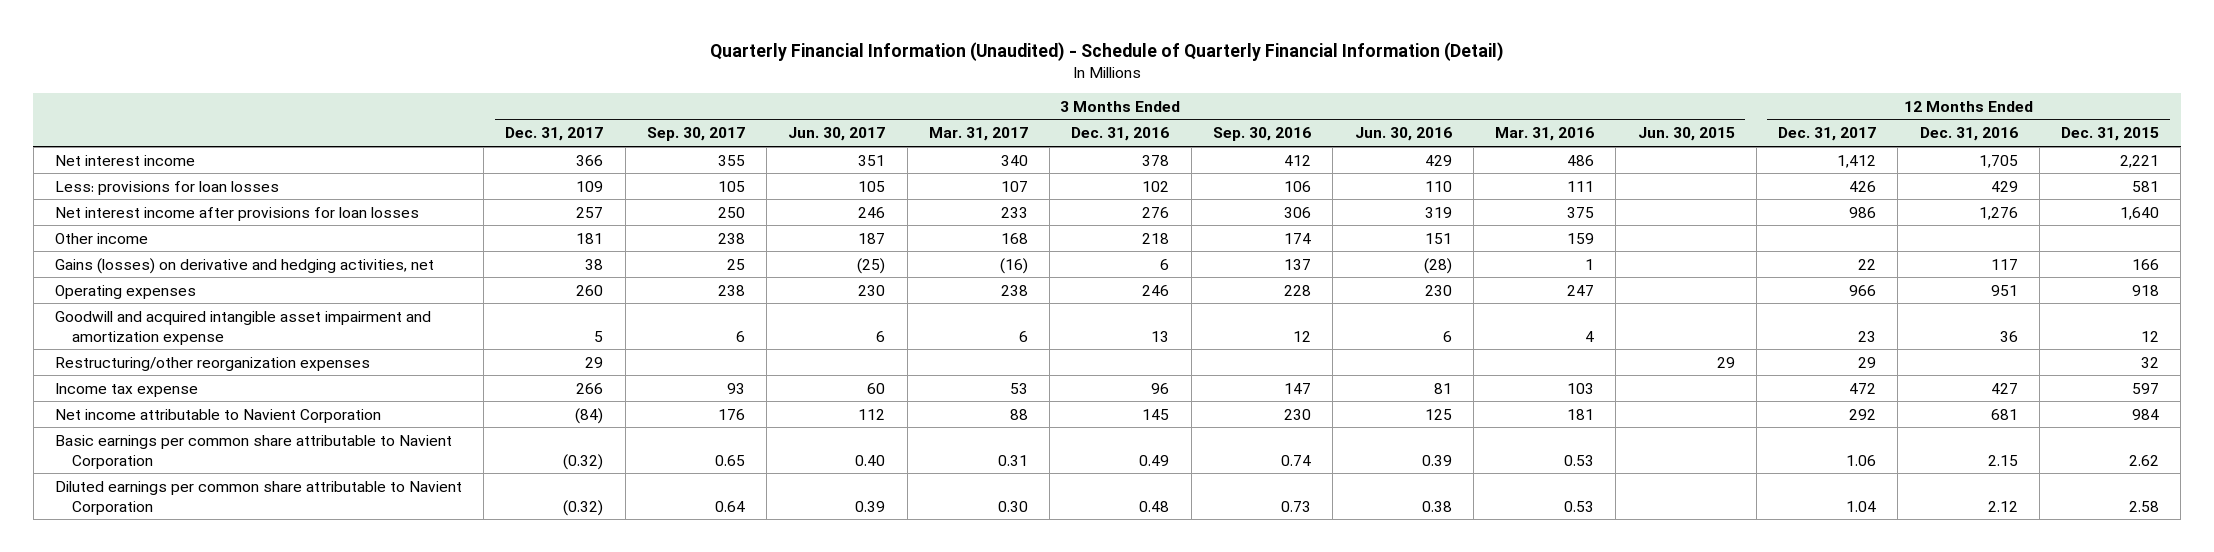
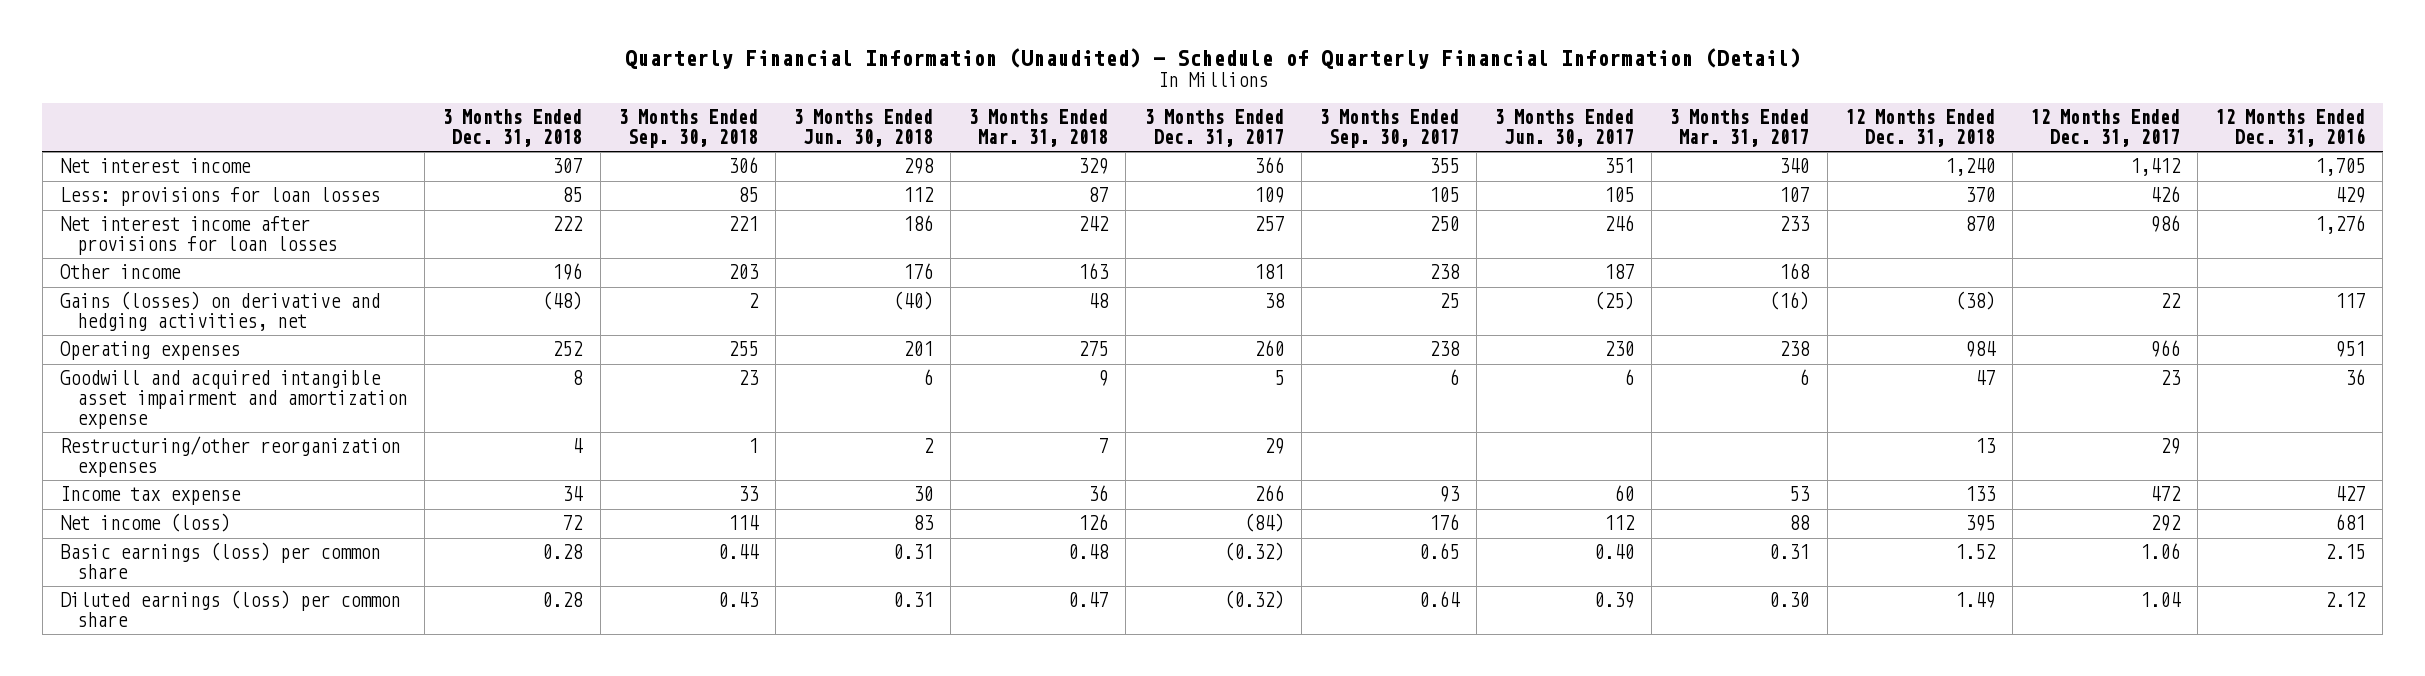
- | 3 Months Ended Dec. 31, 2017 | 3 Months Ended Sep. 30, 2017 | 3 Months Ended Jun. 30, 2017 | 3 Months Ended Mar. 31, 2017 | 3 Months Ended Dec. 31, 2016 | 3 Months Ended Sep. 30, 2016 | 3 Months Ended Jun. 30, 2016 | 3 Months Ended Mar. 31, 2016 | 3 Months Ended Jun. 30, 2015 | 12 Months Ended Dec. 31, 2017 | 12 Months Ended Dec. 31, 2016 | 12 Months Ended Dec. 31, 2015
+ | 3 Months Ended Dec. 31, 2018 | 3 Months Ended Sep. 30, 2018 | 3 Months Ended Jun. 30, 2018 | 3 Months Ended Mar. 31, 2018 | 3 Months Ended Dec. 31, 2017 | 3 Months Ended Sep. 30, 2017 | 3 Months Ended Jun. 30, 2017 | 3 Months Ended Mar. 31, 2017 | 12 Months Ended Dec. 31, 2018 | 12 Months Ended Dec. 31, 2017 | 12 Months Ended Dec. 31, 2016
- Net income attributable to Navient Corporation | (84) | 176 | 112 | 88 | 145 | 230 | 125 | 181 | | 292 | 681 | 984
- Basic earnings per common share attributable to Navient Corporation | (0.32) | 0.65 | 0.40 | 0.31 | 0.49 | 0.74 | 0.39 | 0.53 | | 1.06 | 2.15 | 2.62
- Diluted earnings per common share attributable to Navient Corporation | (0.32) | 0.64 | 0.39 | 0.30 | 0.48 | 0.73 | 0.38 | 0.53 | | 1.04 | 2.12 | 2.58
+ Net income (loss) | 72 | 114 | 83 | 126 | (84) | 176 | 112 | 88 | 395 | 292 | 681
+ Basic earnings (loss) per common share | 0.28 | 0.44 | 0.31 | 0.48 | (0.32) | 0.65 | 0.40 | 0.31 | 1.52 | 1.06 | 2.15
+ Diluted earnings (loss) per common share | 0.28 | 0.43 | 0.31 | 0.47 | (0.32) | 0.64 | 0.39 | 0.30 | 1.49 | 1.04 | 2.12

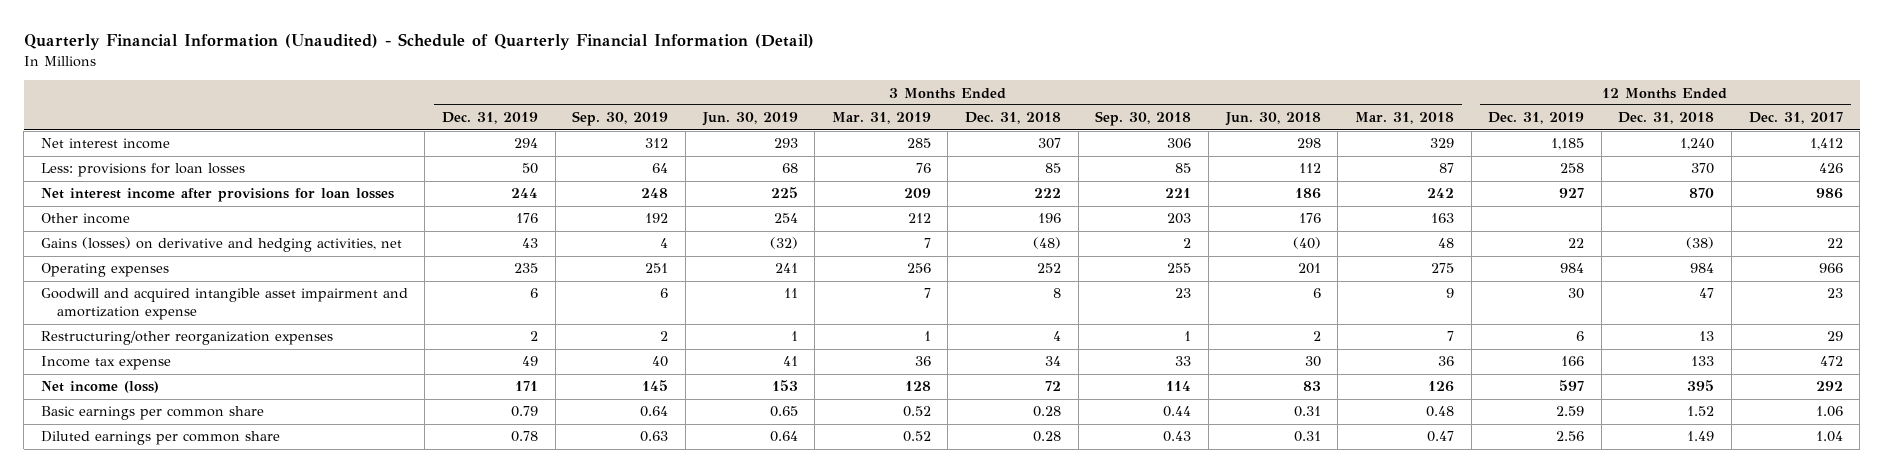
- | 3 Months Ended Dec. 31, 2018 | 3 Months Ended Sep. 30, 2018 | 3 Months Ended Jun. 30, 2018 | 3 Months Ended Mar. 31, 2018 | 3 Months Ended Dec. 31, 2017 | 3 Months Ended Sep. 30, 2017 | 3 Months Ended Jun. 30, 2017 | 3 Months Ended Mar. 31, 2017 | 12 Months Ended Dec. 31, 2018 | 12 Months Ended Dec. 31, 2017 | 12 Months Ended Dec. 31, 2016
+ | 3 Months Ended Dec. 31, 2019 | 3 Months Ended Sep. 30, 2019 | 3 Months Ended Jun. 30, 2019 | 3 Months Ended Mar. 31, 2019 | 3 Months Ended Dec. 31, 2018 | 3 Months Ended Sep. 30, 2018 | 3 Months Ended Jun. 30, 2018 | 3 Months Ended Mar. 31, 2018 | 12 Months Ended Dec. 31, 2019 | 12 Months Ended Dec. 31, 2018 | 12 Months Ended Dec. 31, 2017
- Basic earnings (loss) per common share | 0.28 | 0.44 | 0.31 | 0.48 | (0.32) | 0.65 | 0.40 | 0.31 | 1.52 | 1.06 | 2.15
- Diluted earnings (loss) per common share | 0.28 | 0.43 | 0.31 | 0.47 | (0.32) | 0.64 | 0.39 | 0.30 | 1.49 | 1.04 | 2.12
+ Basic earnings per common share | 0.79 | 0.64 | 0.65 | 0.52 | 0.28 | 0.44 | 0.31 | 0.48 | 2.59 | 1.52 | 1.06
+ Diluted earnings per common share | 0.78 | 0.63 | 0.64 | 0.52 | 0.28 | 0.43 | 0.31 | 0.47 | 2.56 | 1.49 | 1.04

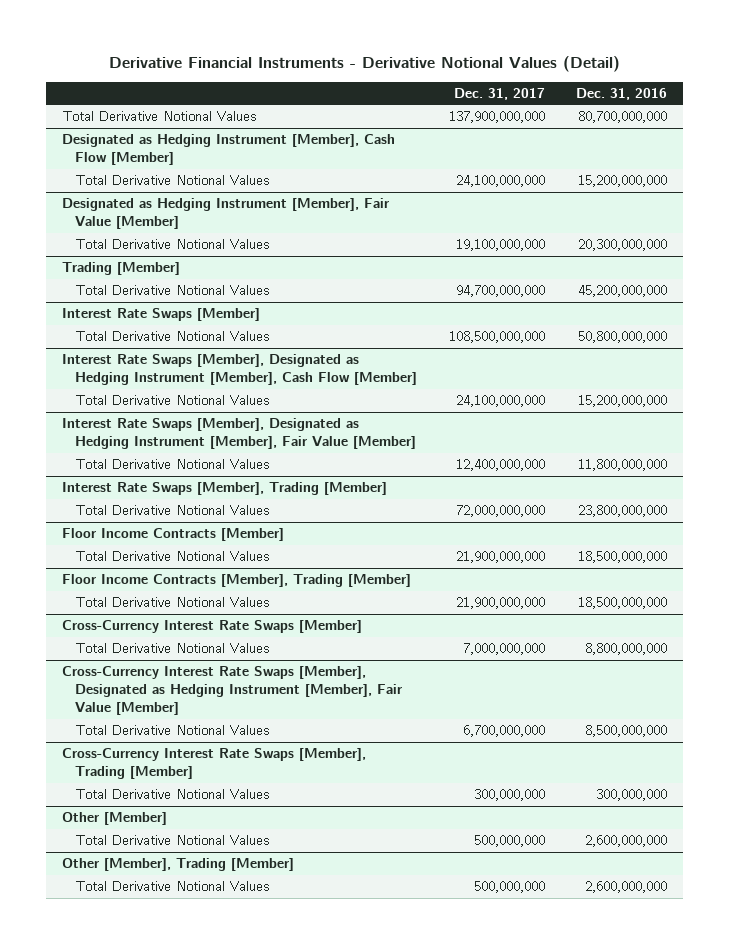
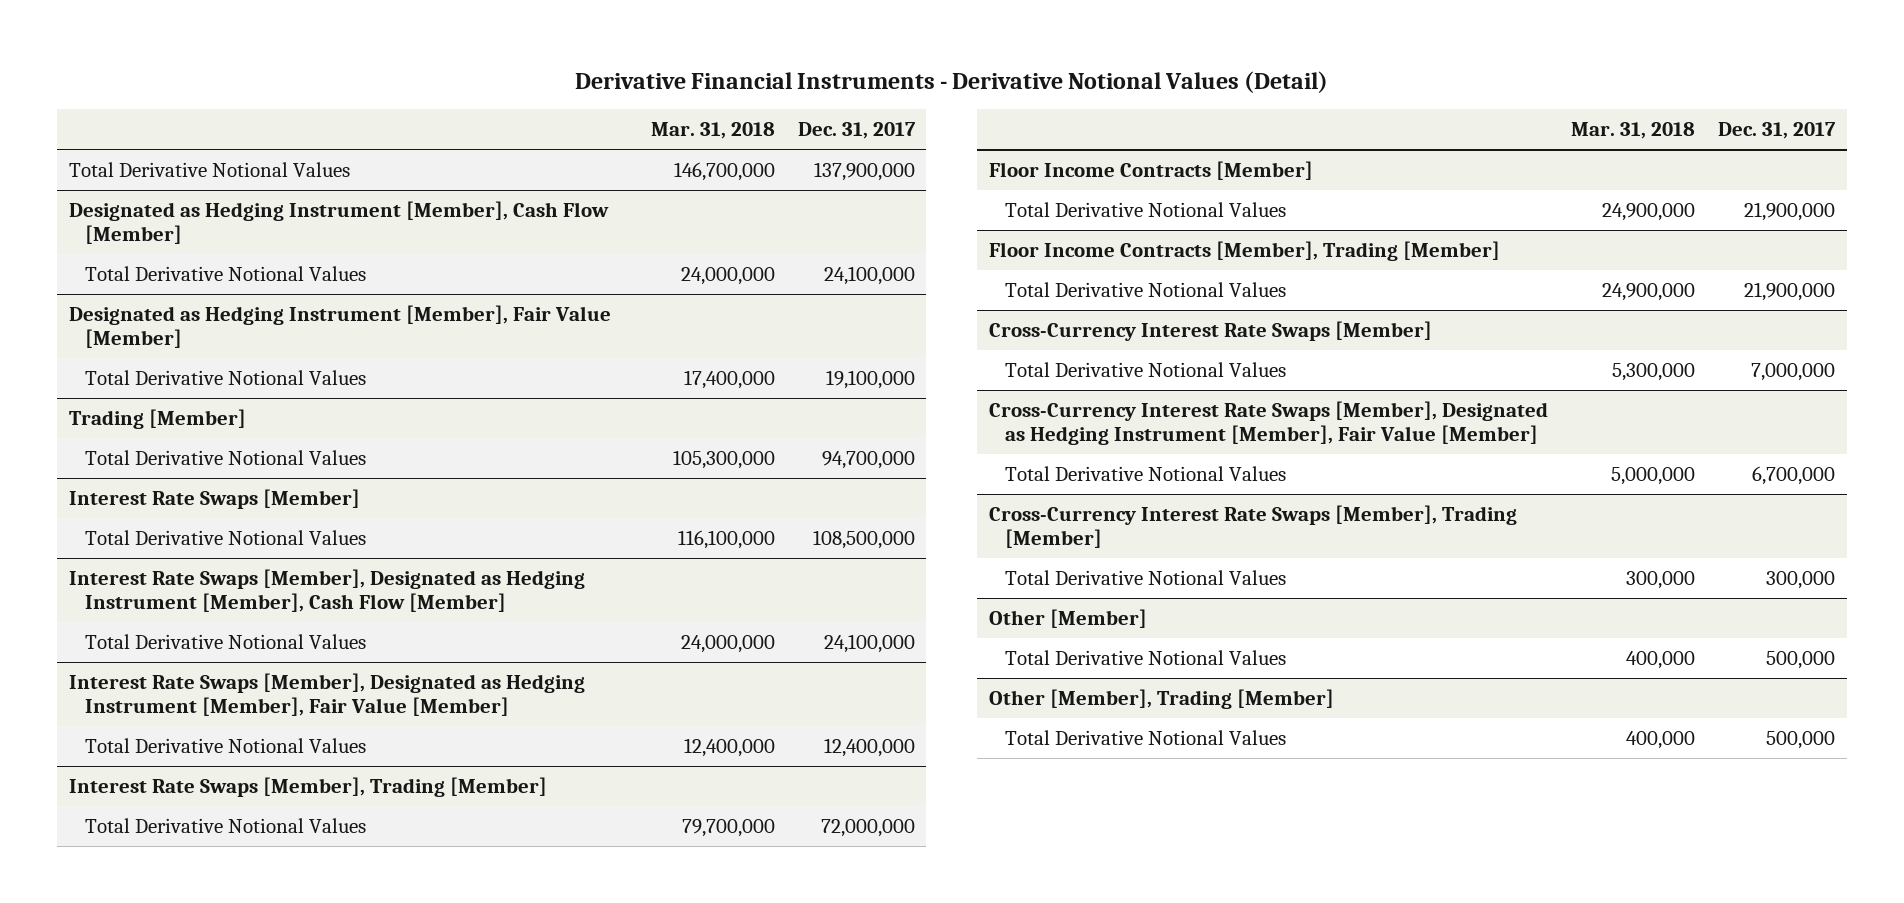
- | Dec. 31, 2017 | Dec. 31, 2016
+ | Mar. 31, 2018 | Dec. 31, 2017
- Total Derivative Notional Values | 137,900,000,000 | 80,700,000,000
+ Total Derivative Notional Values | 146,700,000 | 137,900,000
@ Designated as Hedging Instrument [Member], Cash Flow [Member]
- Total Derivative Notional Values | 24,100,000,000 | 15,200,000,000
+ Total Derivative Notional Values | 24,000,000 | 24,100,000
@ Designated as Hedging Instrument [Member], Fair Value [Member]
- Total Derivative Notional Values | 19,100,000,000 | 20,300,000,000
+ Total Derivative Notional Values | 17,400,000 | 19,100,000
@ Trading [Member]
- Total Derivative Notional Values | 94,700,000,000 | 45,200,000,000
+ Total Derivative Notional Values | 105,300,000 | 94,700,000
@ Interest Rate Swaps [Member]
- Total Derivative Notional Values | 108,500,000,000 | 50,800,000,000
+ Total Derivative Notional Values | 116,100,000 | 108,500,000
@ Interest Rate Swaps [Member], Designated as Hedging Instrument [Member], Cash Flow [Member]
- Total Derivative Notional Values | 24,100,000,000 | 15,200,000,000
+ Total Derivative Notional Values | 24,000,000 | 24,100,000
@ Interest Rate Swaps [Member], Designated as Hedging Instrument [Member], Fair Value [Member]
- Total Derivative Notional Values | 12,400,000,000 | 11,800,000,000
+ Total Derivative Notional Values | 12,400,000 | 12,400,000
@ Interest Rate Swaps [Member], Trading [Member]
- Total Derivative Notional Values | 72,000,000,000 | 23,800,000,000
+ Total Derivative Notional Values | 79,700,000 | 72,000,000
@ Floor Income Contracts [Member]
- Total Derivative Notional Values | 21,900,000,000 | 18,500,000,000
+ Total Derivative Notional Values | 24,900,000 | 21,900,000
@ Floor Income Contracts [Member], Trading [Member]
- Total Derivative Notional Values | 21,900,000,000 | 18,500,000,000
+ Total Derivative Notional Values | 24,900,000 | 21,900,000
@ Cross-Currency Interest Rate Swaps [Member]
- Total Derivative Notional Values | 7,000,000,000 | 8,800,000,000
+ Total Derivative Notional Values | 5,300,000 | 7,000,000
@ Cross-Currency Interest Rate Swaps [Member], Designated as Hedging Instrument [Member], Fair Value [Member]
- Total Derivative Notional Values | 6,700,000,000 | 8,500,000,000
+ Total Derivative Notional Values | 5,000,000 | 6,700,000
@ Cross-Currency Interest Rate Swaps [Member], Trading [Member]
- Total Derivative Notional Values | 300,000,000 | 300,000,000
+ Total Derivative Notional Values | 300,000 | 300,000
@ Other [Member]
- Total Derivative Notional Values | 500,000,000 | 2,600,000,000
+ Total Derivative Notional Values | 400,000 | 500,000
@ Other [Member], Trading [Member]
- Total Derivative Notional Values | 500,000,000 | 2,600,000,000
+ Total Derivative Notional Values | 400,000 | 500,000

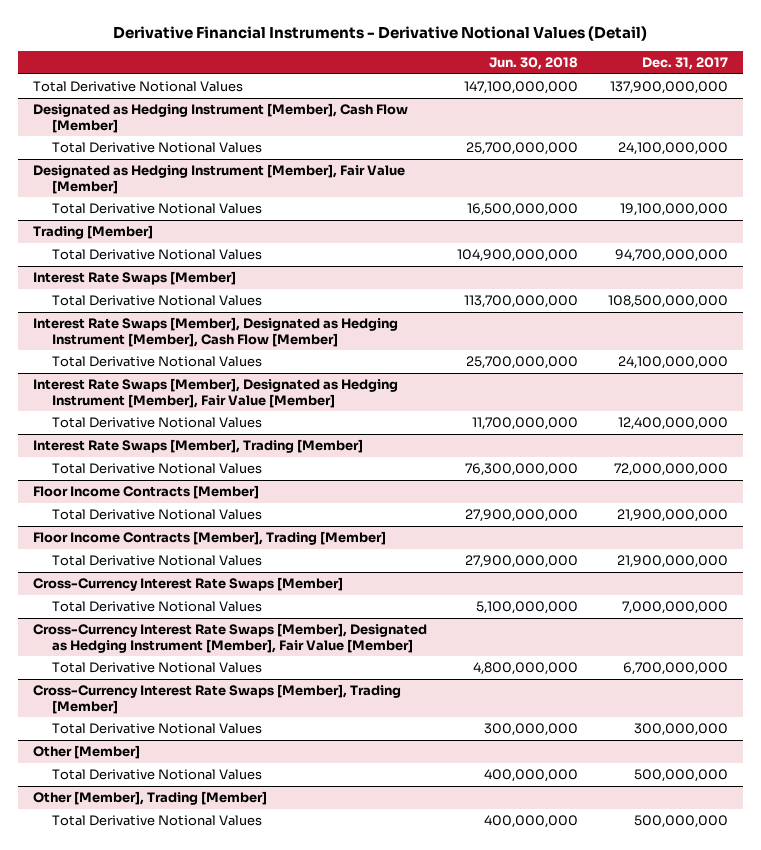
- | Mar. 31, 2018 | Dec. 31, 2017
+ | Jun. 30, 2018 | Dec. 31, 2017
- Total Derivative Notional Values | 146,700,000 | 137,900,000
+ Total Derivative Notional Values | 147,100,000,000 | 137,900,000,000
@ Designated as Hedging Instrument [Member], Cash Flow [Member]
- Total Derivative Notional Values | 24,000,000 | 24,100,000
+ Total Derivative Notional Values | 25,700,000,000 | 24,100,000,000
@ Designated as Hedging Instrument [Member], Fair Value [Member]
- Total Derivative Notional Values | 17,400,000 | 19,100,000
+ Total Derivative Notional Values | 16,500,000,000 | 19,100,000,000
@ Trading [Member]
- Total Derivative Notional Values | 105,300,000 | 94,700,000
+ Total Derivative Notional Values | 104,900,000,000 | 94,700,000,000
@ Interest Rate Swaps [Member]
- Total Derivative Notional Values | 116,100,000 | 108,500,000
+ Total Derivative Notional Values | 113,700,000,000 | 108,500,000,000
@ Interest Rate Swaps [Member], Designated as Hedging Instrument [Member], Cash Flow [Member]
- Total Derivative Notional Values | 24,000,000 | 24,100,000
+ Total Derivative Notional Values | 25,700,000,000 | 24,100,000,000
@ Interest Rate Swaps [Member], Designated as Hedging Instrument [Member], Fair Value [Member]
- Total Derivative Notional Values | 12,400,000 | 12,400,000
+ Total Derivative Notional Values | 11,700,000,000 | 12,400,000,000
@ Interest Rate Swaps [Member], Trading [Member]
- Total Derivative Notional Values | 79,700,000 | 72,000,000
+ Total Derivative Notional Values | 76,300,000,000 | 72,000,000,000
@ Floor Income Contracts [Member]
- Total Derivative Notional Values | 24,900,000 | 21,900,000
+ Total Derivative Notional Values | 27,900,000,000 | 21,900,000,000
@ Floor Income Contracts [Member], Trading [Member]
- Total Derivative Notional Values | 24,900,000 | 21,900,000
+ Total Derivative Notional Values | 27,900,000,000 | 21,900,000,000
@ Cross-Currency Interest Rate Swaps [Member]
- Total Derivative Notional Values | 5,300,000 | 7,000,000
+ Total Derivative Notional Values | 5,100,000,000 | 7,000,000,000
@ Cross-Currency Interest Rate Swaps [Member], Designated as Hedging Instrument [Member], Fair Value [Member]
- Total Derivative Notional Values | 5,000,000 | 6,700,000
+ Total Derivative Notional Values | 4,800,000,000 | 6,700,000,000
@ Cross-Currency Interest Rate Swaps [Member], Trading [Member]
- Total Derivative Notional Values | 300,000 | 300,000
+ Total Derivative Notional Values | 300,000,000 | 300,000,000
@ Other [Member]
- Total Derivative Notional Values | 400,000 | 500,000
+ Total Derivative Notional Values | 400,000,000 | 500,000,000
@ Other [Member], Trading [Member]
- Total Derivative Notional Values | 400,000 | 500,000
+ Total Derivative Notional Values | 400,000,000 | 500,000,000

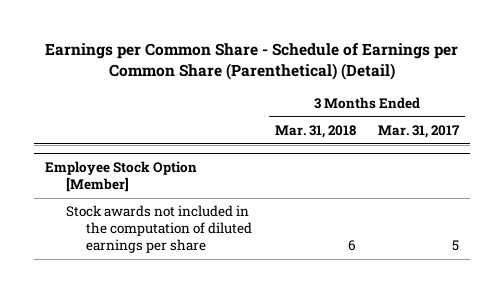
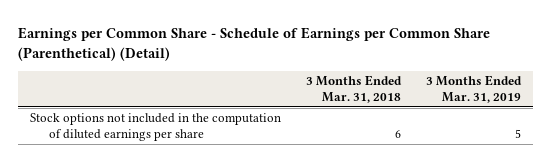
- | 3 Months Ended Mar. 31, 2018 | 3 Months Ended Mar. 31, 2017
+ | 3 Months Ended Mar. 31, 2018 | 3 Months Ended Mar. 31, 2019
- Employee Stock Option [Member]
- Stock awards not included in the computation of diluted earnings per share | 6 | 5
+ Stock options not included in the computation of diluted earnings per share | 6 | 5

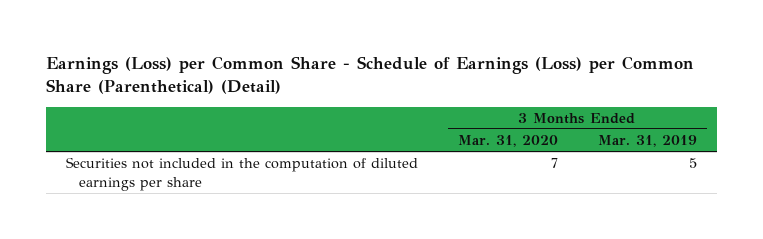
- Earnings per Common Share - Schedule of Earnings per Common Share (Parenthetical) (Detail)
+ Earnings (Loss) per Common Share - Schedule of Earnings (Loss) per Common Share (Parenthetical) (Detail)
- | 3 Months Ended Mar. 31, 2018 | 3 Months Ended Mar. 31, 2019
+ | 3 Months Ended Mar. 31, 2020 | 3 Months Ended Mar. 31, 2019
- Stock options not included in the computation of diluted earnings per share | 6 | 5
+ Securities not included in the computation of diluted earnings per share | 7 | 5

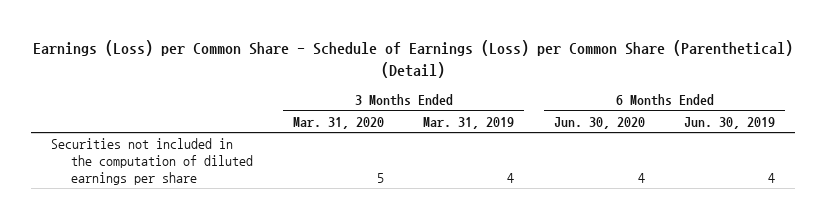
- | 3 Months Ended Mar. 31, 2020 | 3 Months Ended Mar. 31, 2019
+ | 3 Months Ended Mar. 31, 2020 | 3 Months Ended Mar. 31, 2019 | 6 Months Ended Jun. 30, 2020 | 6 Months Ended Jun. 30, 2019
- Securities not included in the computation of diluted earnings per share | 7 | 5
+ Securities not included in the computation of diluted earnings per share | 5 | 4 | 4 | 4

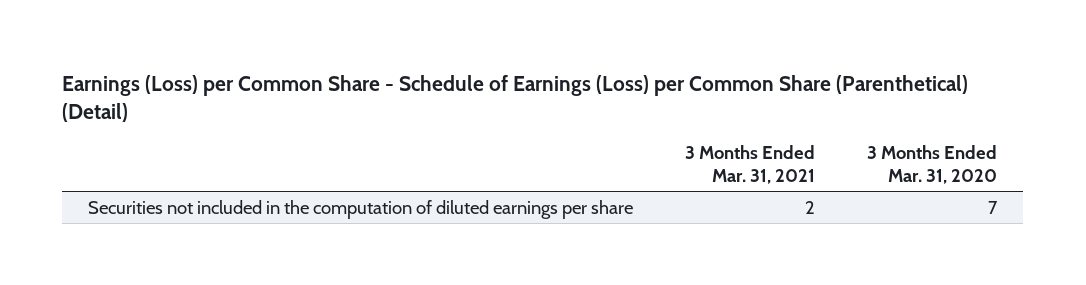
- | 3 Months Ended Mar. 31, 2020 | 3 Months Ended Mar. 31, 2019 | 6 Months Ended Jun. 30, 2020 | 6 Months Ended Jun. 30, 2019
+ | 3 Months Ended Mar. 31, 2021 | 3 Months Ended Mar. 31, 2020
- Securities not included in the computation of diluted earnings per share | 5 | 4 | 4 | 4
+ Securities not included in the computation of diluted earnings per share | 2 | 7

